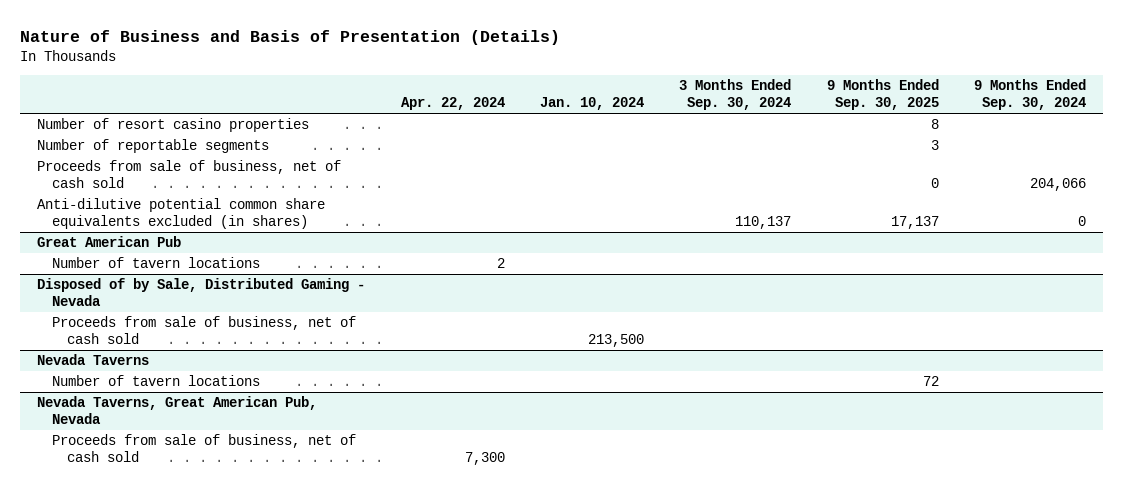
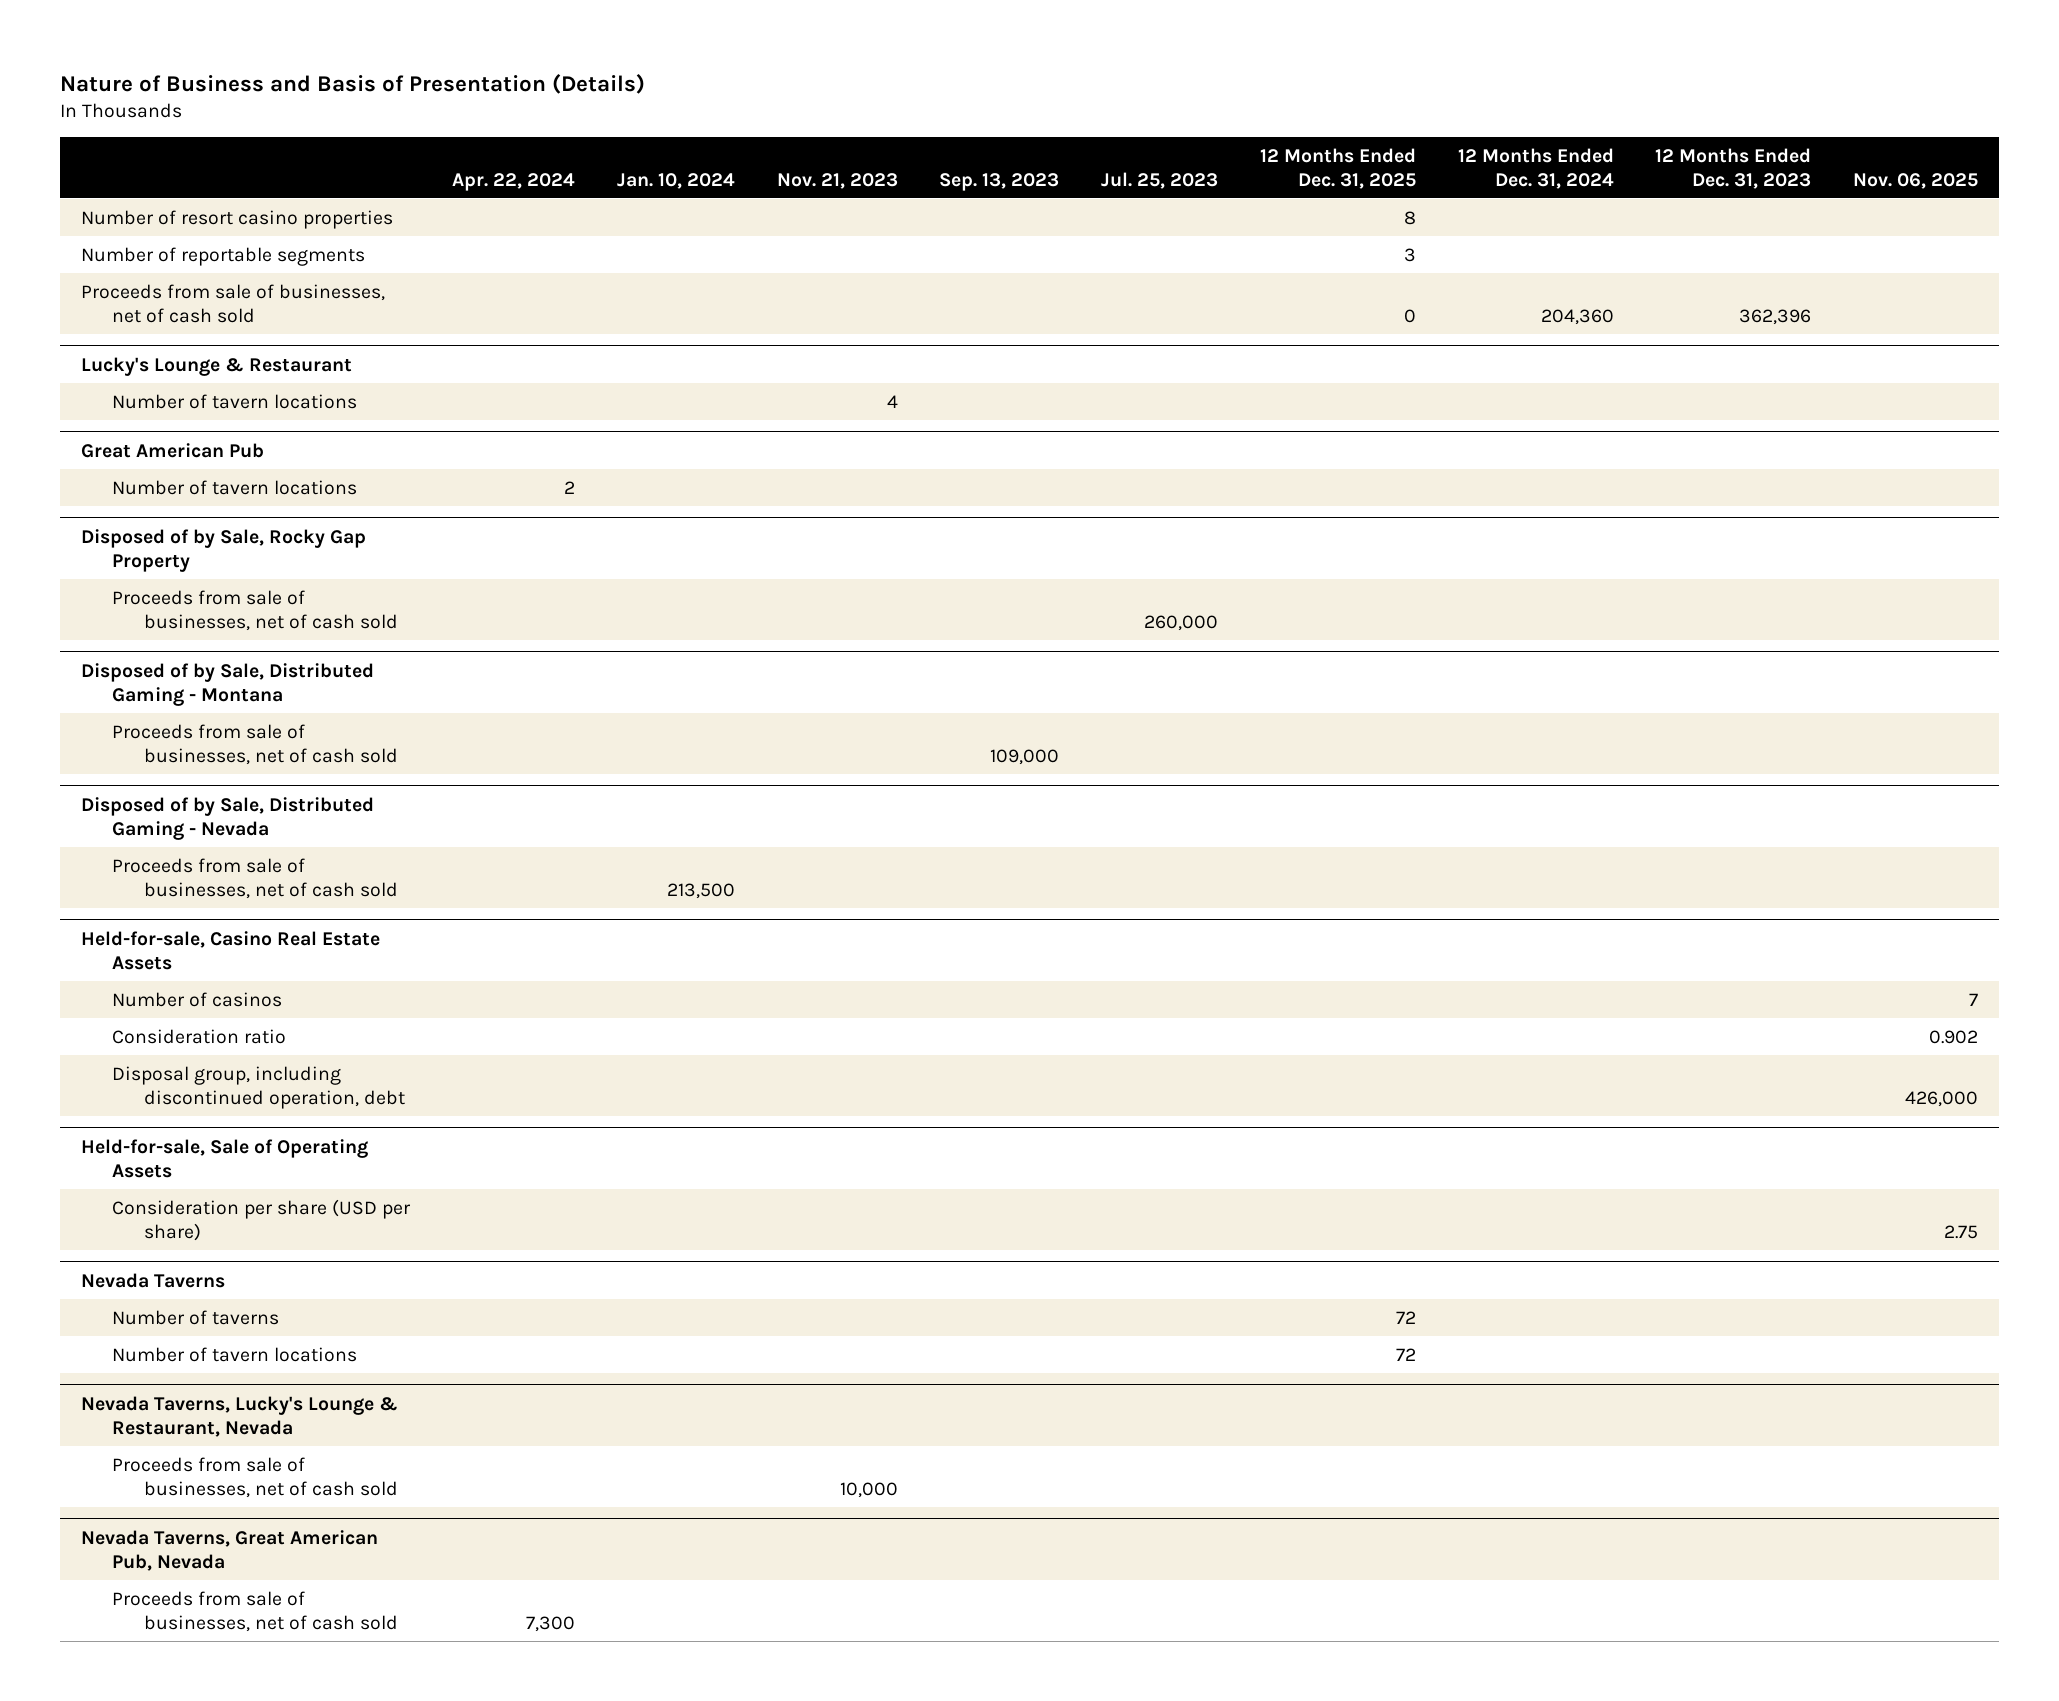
- | Apr. 22, 2024 | Jan. 10, 2024 | 3 Months Ended Sep. 30, 2024 | 9 Months Ended Sep. 30, 2025 | 9 Months Ended Sep. 30, 2024
+ | Apr. 22, 2024 | Jan. 10, 2024 | Nov. 21, 2023 | Sep. 13, 2023 | Jul. 25, 2023 | 12 Months Ended Dec. 31, 2025 | 12 Months Ended Dec. 31, 2024 | 12 Months Ended Dec. 31, 2023 | Nov. 06, 2025
- Proceeds from sale of business, net of cash sold | | | | 0 | 204,066
- Anti-dilutive potential common share equivalents excluded (in shares) | | | 110,137 | 17,137 | 0
+ Proceeds from sale of businesses, net of cash sold | | | | | | 0 | 204,360 | 362,396 |
+ Lucky's Lounge & Restaurant
+ Number of tavern locations | | | 4 | | | | | |
+ Disposed of by Sale, Rocky Gap Property
+ Proceeds from sale of businesses, net of cash sold | | | | | 260,000 | | | |
+ Disposed of by Sale, Distributed Gaming - Montana
+ Proceeds from sale of businesses, net of cash sold | | | | 109,000 | | | | |
@ Disposed of by Sale, Distributed Gaming - Nevada
- Proceeds from sale of business, net of cash sold | | 213,500 | | |
+ Proceeds from sale of businesses, net of cash sold | | 213,500 | | | | | | |
+ Held-for-sale, Casino Real Estate Assets
+ Number of casinos | | | | | | | | | 7
+ Consideration ratio | | | | | | | | | 0.902
+ Disposal group, including discontinued operation, debt | | | | | | | | | 426,000
+ Held-for-sale, Sale of Operating Assets
+ Consideration per share (USD per share) | | | | | | | | | 2.75
@ Nevada Taverns
+ Number of taverns | | | | | | 72 | | |
+ Nevada Taverns, Lucky's Lounge & Restaurant, Nevada
+ Proceeds from sale of businesses, net of cash sold | | | 10,000 | | | | | |
@ Nevada Taverns, Great American Pub, Nevada
- Proceeds from sale of business, net of cash sold | 7,300 | | | |
+ Proceeds from sale of businesses, net of cash sold | 7,300 | | | | | | | |

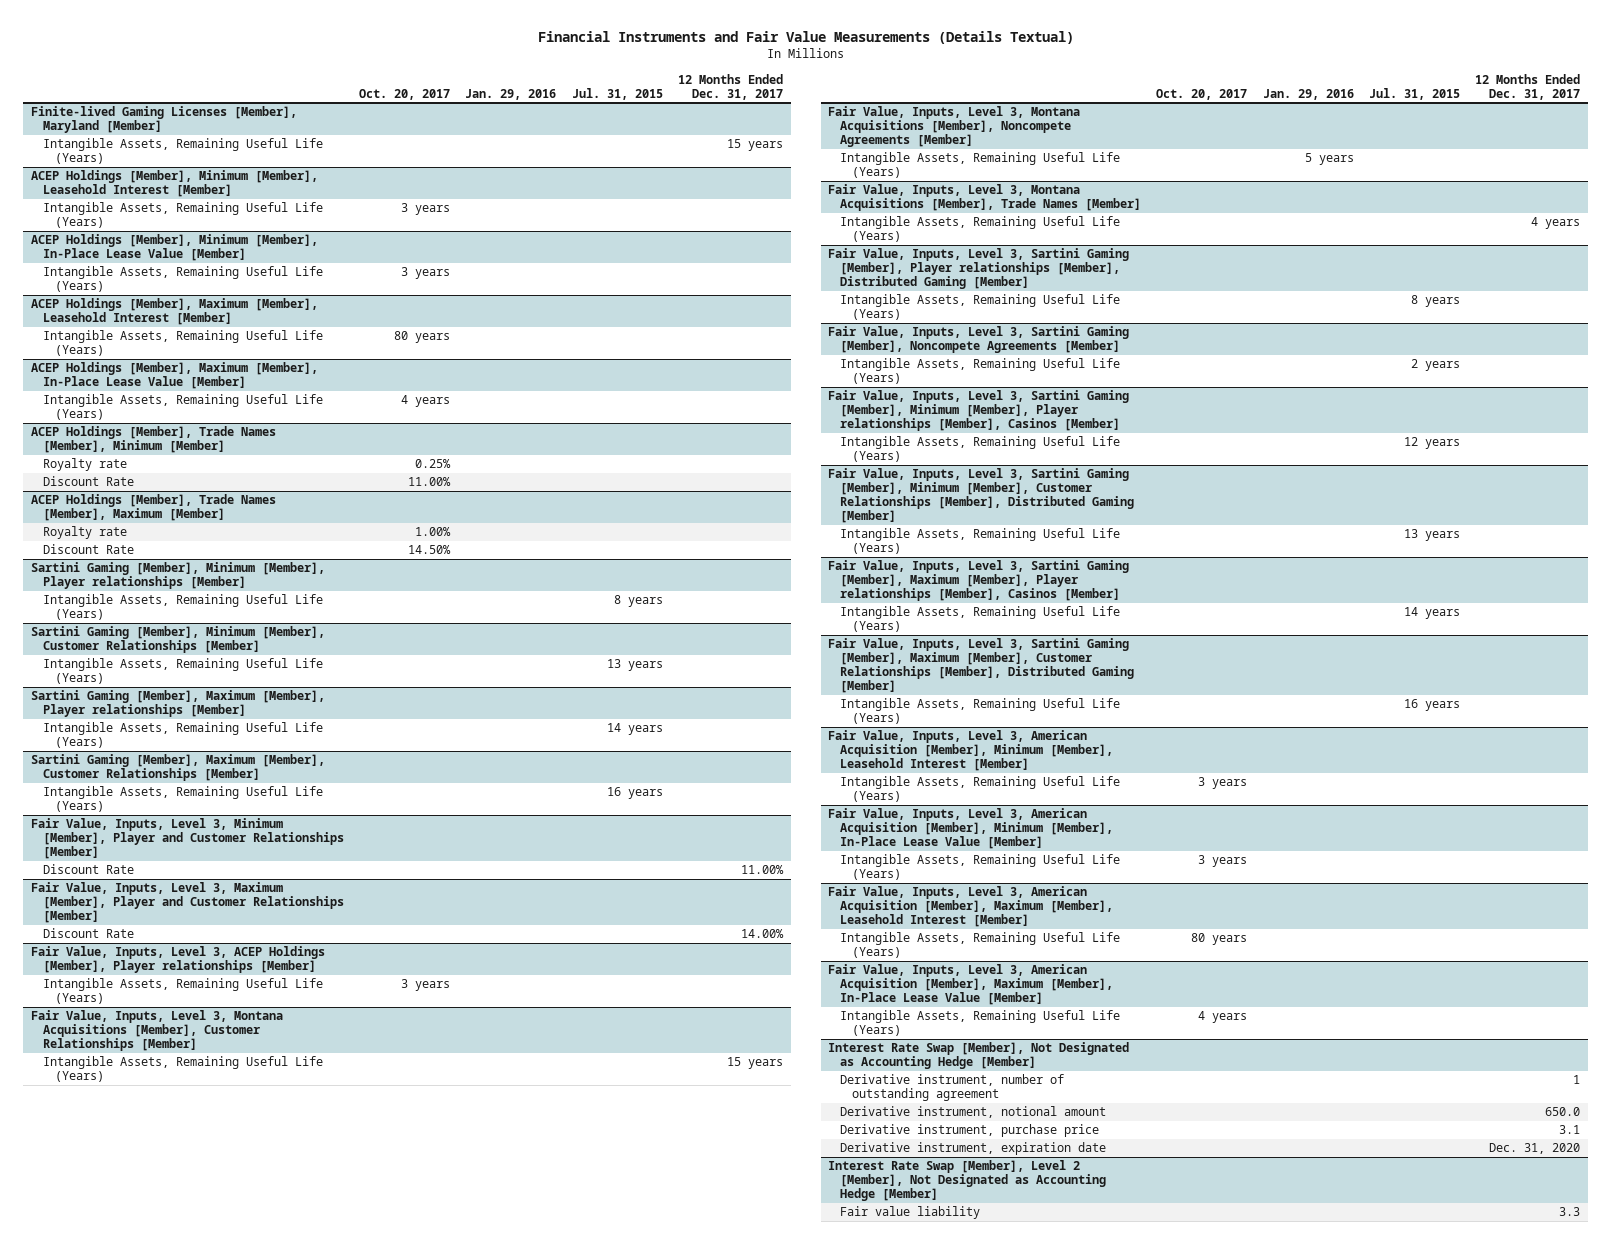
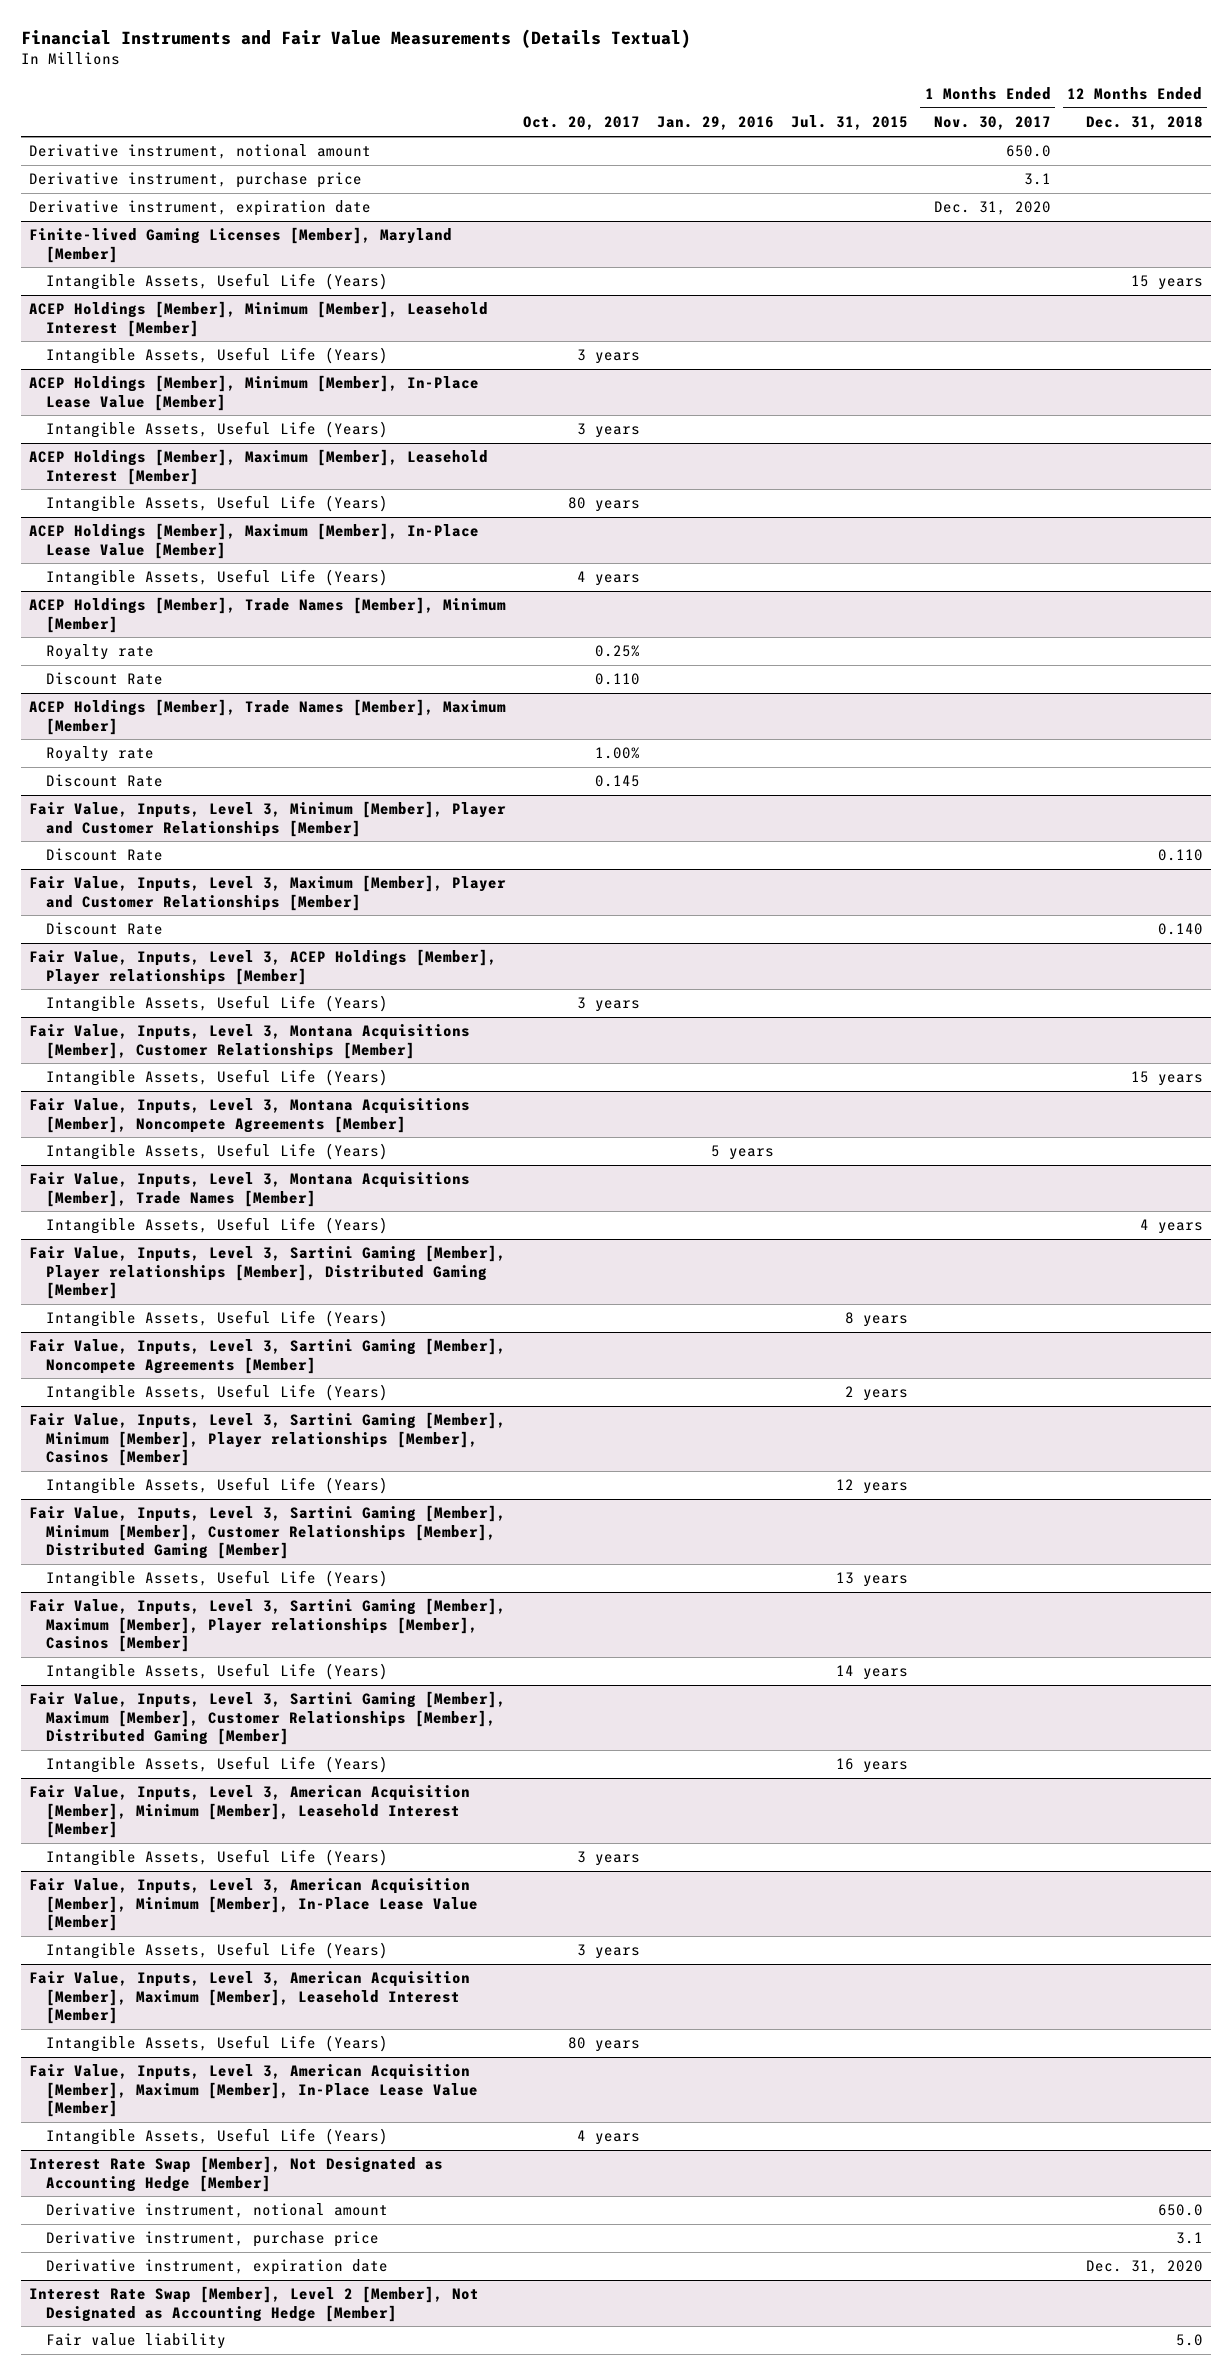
- | Oct. 20, 2017 | Jan. 29, 2016 | Jul. 31, 2015 | 12 Months Ended Dec. 31, 2017
+ | Oct. 20, 2017 | Jan. 29, 2016 | Jul. 31, 2015 | 1 Months Ended Nov. 30, 2017 | 12 Months Ended Dec. 31, 2018
+ Derivative instrument, notional amount | | | | 650.0 |
+ Derivative instrument, purchase price | | | | 3.1 |
+ Derivative instrument, expiration date | | | | Dec. 31, 2020 |
@ Finite-lived Gaming Licenses [Member], Maryland [Member]
- Intangible Assets, Remaining Useful Life (Years) | | | | 15 years
+ Intangible Assets, Useful Life (Years) | | | | | 15 years
@ ACEP Holdings [Member], Minimum [Member], Leasehold Interest [Member]
- Intangible Assets, Remaining Useful Life (Years) | 3 years | | |
+ Intangible Assets, Useful Life (Years) | 3 years | | | |
@ ACEP Holdings [Member], Minimum [Member], In-Place Lease Value [Member]
- Intangible Assets, Remaining Useful Life (Years) | 3 years | | |
+ Intangible Assets, Useful Life (Years) | 3 years | | | |
@ ACEP Holdings [Member], Maximum [Member], Leasehold Interest [Member]
- Intangible Assets, Remaining Useful Life (Years) | 80 years | | |
+ Intangible Assets, Useful Life (Years) | 80 years | | | |
@ ACEP Holdings [Member], Maximum [Member], In-Place Lease Value [Member]
- Intangible Assets, Remaining Useful Life (Years) | 4 years | | |
+ Intangible Assets, Useful Life (Years) | 4 years | | | |
@ ACEP Holdings [Member], Trade Names [Member], Minimum [Member]
- Discount Rate | 11.00% | | |
+ Discount Rate | 0.110 | | | |
@ ACEP Holdings [Member], Trade Names [Member], Maximum [Member]
- Discount Rate | 14.50% | | |
- Sartini Gaming [Member], Minimum [Member], Player relationships [Member]
- Intangible Assets, Remaining Useful Life (Years) | | | 8 years |
- Sartini Gaming [Member], Minimum [Member], Customer Relationships [Member]
- Intangible Assets, Remaining Useful Life (Years) | | | 13 years |
- Sartini Gaming [Member], Maximum [Member], Player relationships [Member]
- Intangible Assets, Remaining Useful Life (Years) | | | 14 years |
- Sartini Gaming [Member], Maximum [Member], Customer Relationships [Member]
- Intangible Assets, Remaining Useful Life (Years) | | | 16 years |
@ ACEP Holdings [Member], Trade Names [Member], Maximum [Member]
+ Discount Rate | 0.145 | | | |
@ Fair Value, Inputs, Level 3, ACEP Holdings [Member], Player relationships [Member]
- Intangible Assets, Remaining Useful Life (Years) | 3 years | | |
+ Intangible Assets, Useful Life (Years) | 3 years | | | |
@ Fair Value, Inputs, Level 3, Montana Acquisitions [Member], Customer Relationships [Member]
- Intangible Assets, Remaining Useful Life (Years) | | | | 15 years
+ Intangible Assets, Useful Life (Years) | | | | | 15 years
@ Fair Value, Inputs, Level 3, Montana Acquisitions [Member], Noncompete Agreements [Member]
- Intangible Assets, Remaining Useful Life (Years) | | 5 years | |
+ Intangible Assets, Useful Life (Years) | | 5 years | | |
@ Fair Value, Inputs, Level 3, Montana Acquisitions [Member], Trade Names [Member]
- Intangible Assets, Remaining Useful Life (Years) | | | | 4 years
+ Intangible Assets, Useful Life (Years) | | | | | 4 years
@ Fair Value, Inputs, Level 3, Sartini Gaming [Member], Player relationships [Member], Distributed Gaming [Member]
- Intangible Assets, Remaining Useful Life (Years) | | | 8 years |
+ Intangible Assets, Useful Life (Years) | | | 8 years | |
@ Fair Value, Inputs, Level 3, Sartini Gaming [Member], Noncompete Agreements [Member]
- Intangible Assets, Remaining Useful Life (Years) | | | 2 years |
+ Intangible Assets, Useful Life (Years) | | | 2 years | |
@ Fair Value, Inputs, Level 3, Sartini Gaming [Member], Minimum [Member], Player relationships [Member], Casinos [Member]
- Intangible Assets, Remaining Useful Life (Years) | | | 12 years |
+ Intangible Assets, Useful Life (Years) | | | 12 years | |
@ Fair Value, Inputs, Level 3, Sartini Gaming [Member], Minimum [Member], Customer Relationships [Member], Distributed Gaming [Member]
- Intangible Assets, Remaining Useful Life (Years) | | | 13 years |
+ Intangible Assets, Useful Life (Years) | | | 13 years | |
@ Fair Value, Inputs, Level 3, Sartini Gaming [Member], Maximum [Member], Player relationships [Member], Casinos [Member]
- Intangible Assets, Remaining Useful Life (Years) | | | 14 years |
+ Intangible Assets, Useful Life (Years) | | | 14 years | |
@ Fair Value, Inputs, Level 3, Sartini Gaming [Member], Maximum [Member], Customer Relationships [Member], Distributed Gaming [Member]
- Intangible Assets, Remaining Useful Life (Years) | | | 16 years |
+ Intangible Assets, Useful Life (Years) | | | 16 years | |
@ Fair Value, Inputs, Level 3, American Acquisition [Member], Minimum [Member], Leasehold Interest [Member]
- Intangible Assets, Remaining Useful Life (Years) | 3 years | | |
+ Intangible Assets, Useful Life (Years) | 3 years | | | |
@ Fair Value, Inputs, Level 3, American Acquisition [Member], Minimum [Member], In-Place Lease Value [Member]
- Intangible Assets, Remaining Useful Life (Years) | 3 years | | |
+ Intangible Assets, Useful Life (Years) | 3 years | | | |
@ Fair Value, Inputs, Level 3, American Acquisition [Member], Maximum [Member], Leasehold Interest [Member]
- Intangible Assets, Remaining Useful Life (Years) | 80 years | | |
+ Intangible Assets, Useful Life (Years) | 80 years | | | |
@ Fair Value, Inputs, Level 3, American Acquisition [Member], Maximum [Member], In-Place Lease Value [Member]
- Intangible Assets, Remaining Useful Life (Years) | 4 years | | |
+ Intangible Assets, Useful Life (Years) | 4 years | | | |
@ Interest Rate Swap [Member], Not Designated as Accounting Hedge [Member]
- Derivative instrument, number of outstanding agreement | | | | 1

